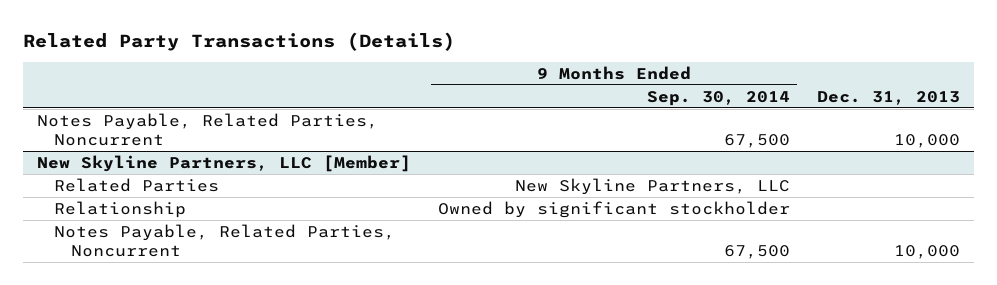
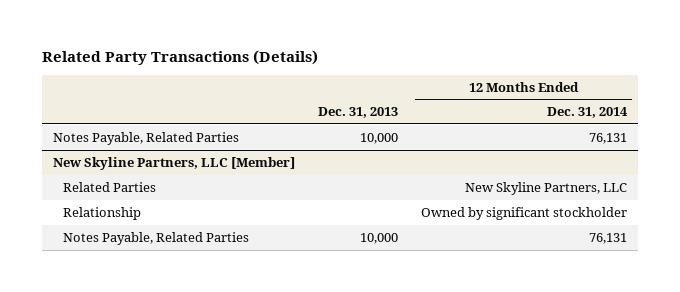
- | 9 Months Ended Sep. 30, 2014 | Dec. 31, 2013
+ | Dec. 31, 2013 | 12 Months Ended Dec. 31, 2014
- Notes Payable, Related Parties, Noncurrent | 67,500 | 10,000
+ Notes Payable, Related Parties | 10,000 | 76,131
@ New Skyline Partners, LLC [Member]
- Notes Payable, Related Parties, Noncurrent | 67,500 | 10,000
+ Notes Payable, Related Parties | 10,000 | 76,131

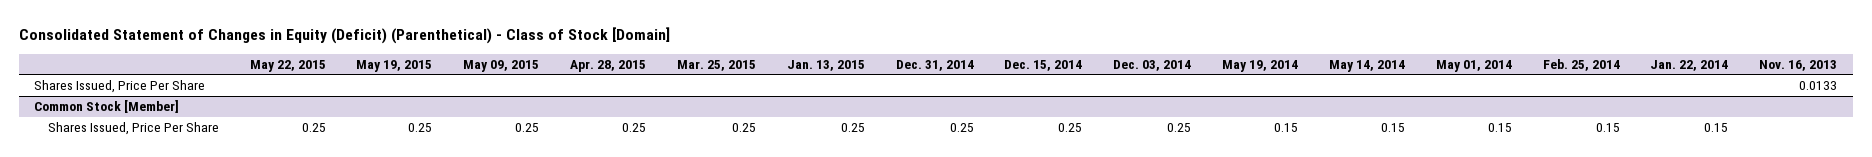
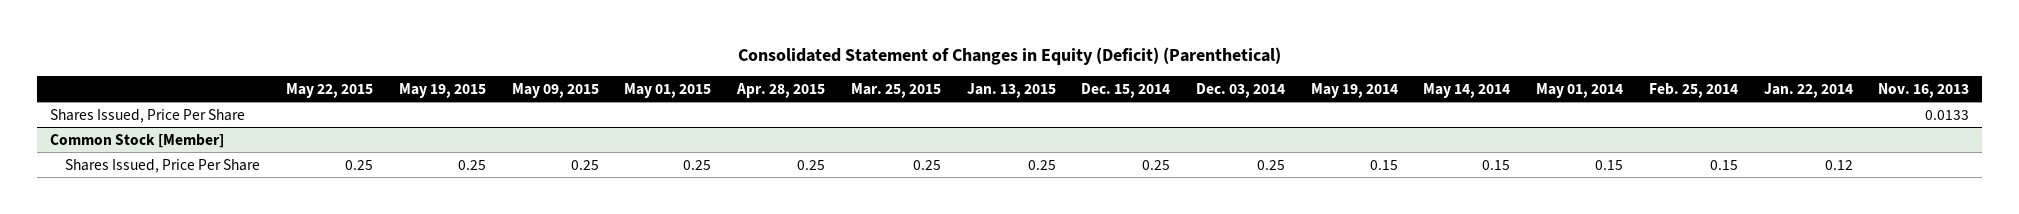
- Consolidated Statement of Changes in Equity (Deficit) (Parenthetical) - Class of Stock [Domain]
+ Consolidated Statement of Changes in Equity (Deficit) (Parenthetical)
- | May 22, 2015 | May 19, 2015 | May 09, 2015 | Apr. 28, 2015 | Mar. 25, 2015 | Jan. 13, 2015 | Dec. 31, 2014 | Dec. 15, 2014 | Dec. 03, 2014 | May 19, 2014 | May 14, 2014 | May 01, 2014 | Feb. 25, 2014 | Jan. 22, 2014 | Nov. 16, 2013
+ | May 22, 2015 | May 19, 2015 | May 09, 2015 | May 01, 2015 | Apr. 28, 2015 | Mar. 25, 2015 | Jan. 13, 2015 | Dec. 15, 2014 | Dec. 03, 2014 | May 19, 2014 | May 14, 2014 | May 01, 2014 | Feb. 25, 2014 | Jan. 22, 2014 | Nov. 16, 2013
@ Common Stock [Member]
- Shares Issued, Price Per Share | 0.25 | 0.25 | 0.25 | 0.25 | 0.25 | 0.25 | 0.25 | 0.25 | 0.25 | 0.15 | 0.15 | 0.15 | 0.15 | 0.15 |
+ Shares Issued, Price Per Share | 0.25 | 0.25 | 0.25 | 0.25 | 0.25 | 0.25 | 0.25 | 0.25 | 0.25 | 0.15 | 0.15 | 0.15 | 0.15 | 0.12 |

